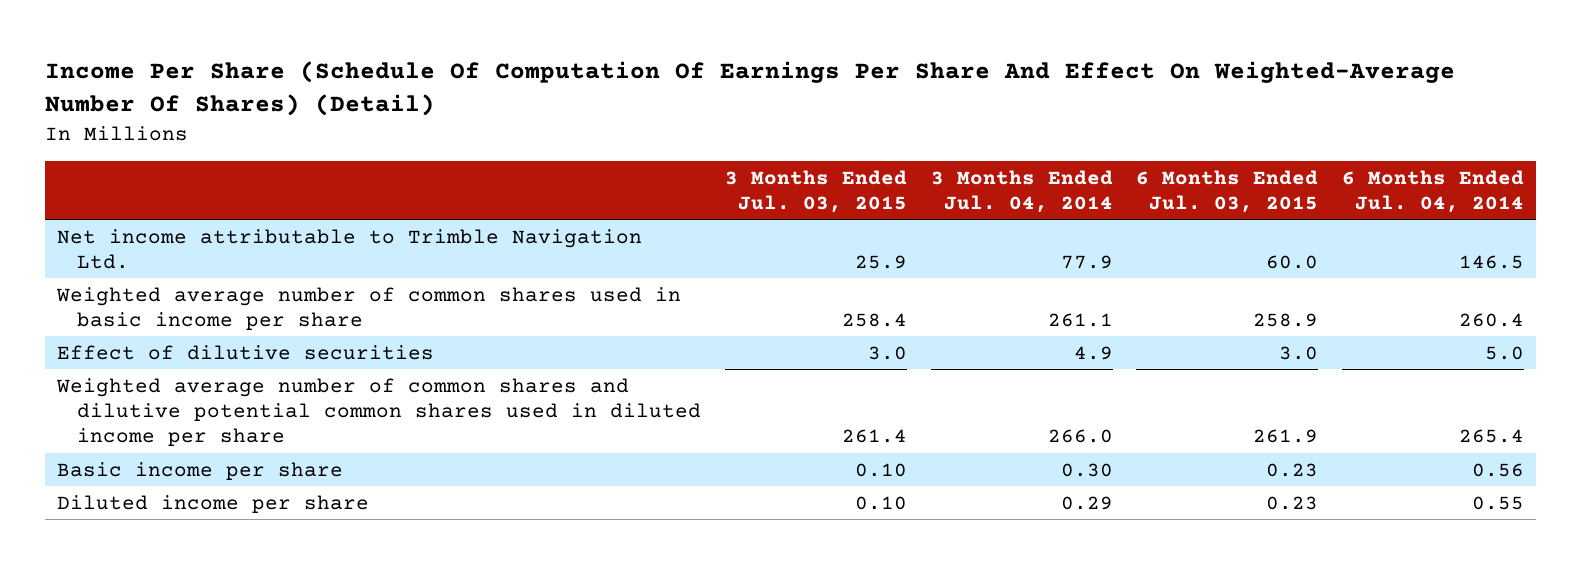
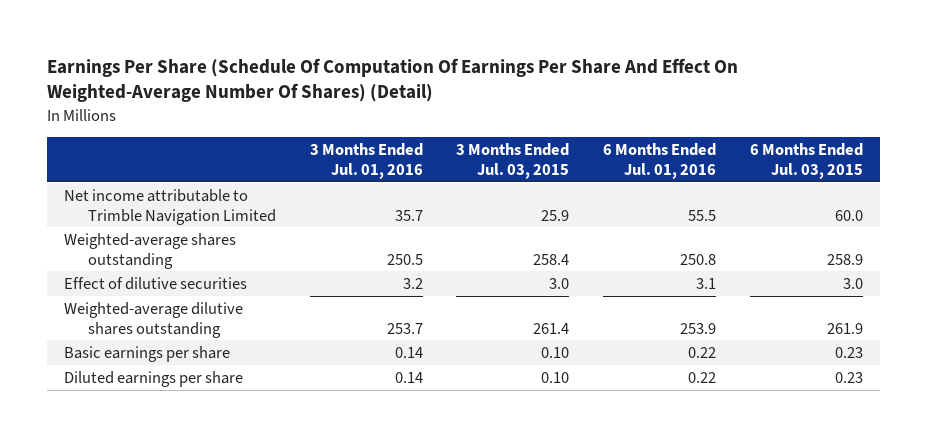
- Income Per Share (Schedule Of Computation Of Earnings Per Share And Effect On Weighted-Average Number Of Shares) (Detail)
+ Earnings Per Share (Schedule Of Computation Of Earnings Per Share And Effect On Weighted-Average Number Of Shares) (Detail)
- | 3 Months Ended Jul. 03, 2015 | 3 Months Ended Jul. 04, 2014 | 6 Months Ended Jul. 03, 2015 | 6 Months Ended Jul. 04, 2014
+ | 3 Months Ended Jul. 01, 2016 | 3 Months Ended Jul. 03, 2015 | 6 Months Ended Jul. 01, 2016 | 6 Months Ended Jul. 03, 2015
- Net income attributable to Trimble Navigation Ltd. | 25.9 | 77.9 | 60.0 | 146.5
- Weighted average number of common shares used in basic income per share | 258.4 | 261.1 | 258.9 | 260.4
+ Net income attributable to Trimble Navigation Limited | 35.7 | 25.9 | 55.5 | 60.0
+ Weighted-average shares outstanding | 250.5 | 258.4 | 250.8 | 258.9
- Weighted average number of common shares and dilutive potential common shares used in diluted income per share | 261.4 | 266.0 | 261.9 | 265.4
- Basic income per share | 0.10 | 0.30 | 0.23 | 0.56
- Diluted income per share | 0.10 | 0.29 | 0.23 | 0.55
+ Weighted-average dilutive shares outstanding | 253.7 | 261.4 | 253.9 | 261.9
+ Basic earnings per share | 0.14 | 0.10 | 0.22 | 0.23
+ Diluted earnings per share | 0.14 | 0.10 | 0.22 | 0.23

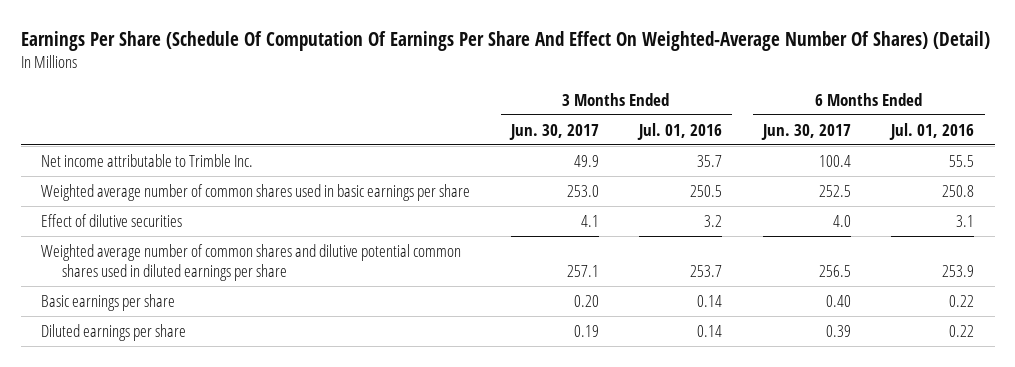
- | 3 Months Ended Jul. 01, 2016 | 3 Months Ended Jul. 03, 2015 | 6 Months Ended Jul. 01, 2016 | 6 Months Ended Jul. 03, 2015
+ | 3 Months Ended Jun. 30, 2017 | 3 Months Ended Jul. 01, 2016 | 6 Months Ended Jun. 30, 2017 | 6 Months Ended Jul. 01, 2016
- Net income attributable to Trimble Navigation Limited | 35.7 | 25.9 | 55.5 | 60.0
- Weighted-average shares outstanding | 250.5 | 258.4 | 250.8 | 258.9
+ Net income attributable to Trimble Inc. | 49.9 | 35.7 | 100.4 | 55.5
+ Weighted average number of common shares used in basic earnings per share | 253.0 | 250.5 | 252.5 | 250.8
- Weighted-average dilutive shares outstanding | 253.7 | 261.4 | 253.9 | 261.9
+ Weighted average number of common shares and dilutive potential common shares used in diluted earnings per share | 257.1 | 253.7 | 256.5 | 253.9

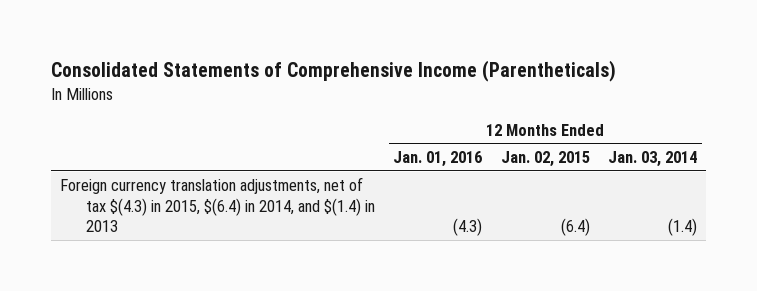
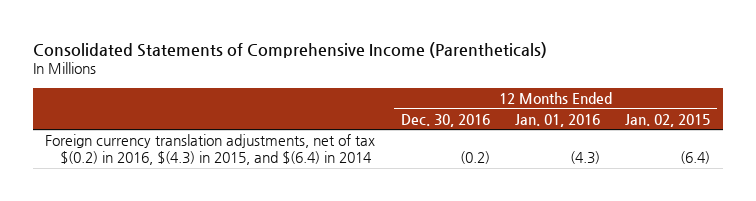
- | 12 Months Ended Jan. 01, 2016 | 12 Months Ended Jan. 02, 2015 | 12 Months Ended Jan. 03, 2014
+ | 12 Months Ended Dec. 30, 2016 | 12 Months Ended Jan. 01, 2016 | 12 Months Ended Jan. 02, 2015
- Foreign currency translation adjustments, net of tax $(4.3) in 2015, $(6.4) in 2014, and $(1.4) in 2013 | (4.3) | (6.4) | (1.4)
+ Foreign currency translation adjustments, net of tax $(0.2) in 2016, $(4.3) in 2015, and $(6.4) in 2014 | (0.2) | (4.3) | (6.4)

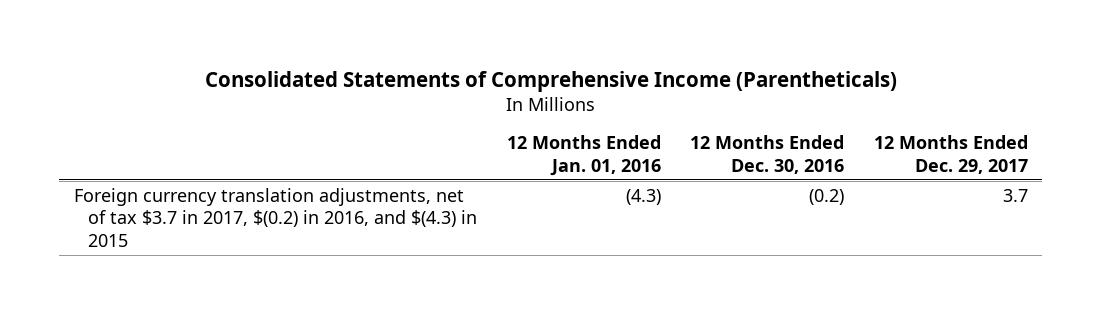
- | 12 Months Ended Dec. 30, 2016 | 12 Months Ended Jan. 01, 2016 | 12 Months Ended Jan. 02, 2015
+ | 12 Months Ended Jan. 01, 2016 | 12 Months Ended Dec. 30, 2016 | 12 Months Ended Dec. 29, 2017
- Foreign currency translation adjustments, net of tax $(0.2) in 2016, $(4.3) in 2015, and $(6.4) in 2014 | (0.2) | (4.3) | (6.4)
+ Foreign currency translation adjustments, net of tax $3.7 in 2017, $(0.2) in 2016, and $(4.3) in 2015 | (4.3) | (0.2) | 3.7

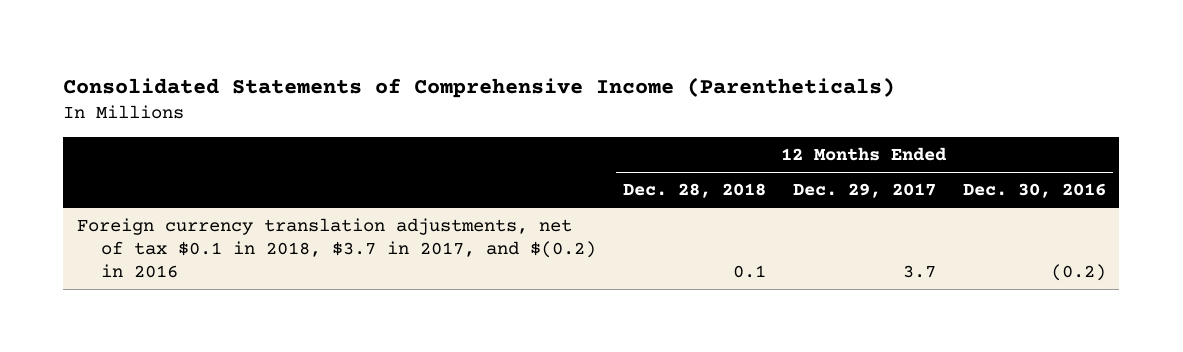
- | 12 Months Ended Jan. 01, 2016 | 12 Months Ended Dec. 30, 2016 | 12 Months Ended Dec. 29, 2017
+ | 12 Months Ended Dec. 28, 2018 | 12 Months Ended Dec. 29, 2017 | 12 Months Ended Dec. 30, 2016
- Foreign currency translation adjustments, net of tax $3.7 in 2017, $(0.2) in 2016, and $(4.3) in 2015 | (4.3) | (0.2) | 3.7
+ Foreign currency translation adjustments, net of tax $0.1 in 2018, $3.7 in 2017, and $(0.2) in 2016 | 0.1 | 3.7 | (0.2)

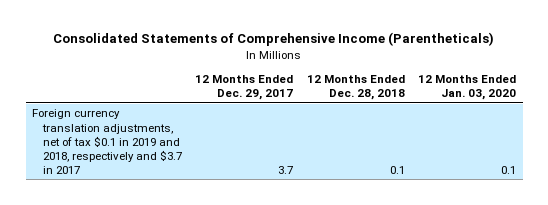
- | 12 Months Ended Dec. 28, 2018 | 12 Months Ended Dec. 29, 2017 | 12 Months Ended Dec. 30, 2016
+ | 12 Months Ended Dec. 29, 2017 | 12 Months Ended Dec. 28, 2018 | 12 Months Ended Jan. 03, 2020
- Foreign currency translation adjustments, net of tax $0.1 in 2018, $3.7 in 2017, and $(0.2) in 2016 | 0.1 | 3.7 | (0.2)
+ Foreign currency translation adjustments, net of tax $0.1 in 2019 and 2018, respectively and $3.7 in 2017 | 3.7 | 0.1 | 0.1

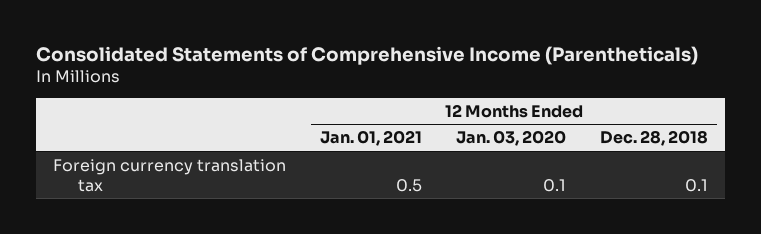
- | 12 Months Ended Dec. 29, 2017 | 12 Months Ended Dec. 28, 2018 | 12 Months Ended Jan. 03, 2020
+ | 12 Months Ended Jan. 01, 2021 | 12 Months Ended Jan. 03, 2020 | 12 Months Ended Dec. 28, 2018
- Foreign currency translation adjustments, net of tax $0.1 in 2019 and 2018, respectively and $3.7 in 2017 | 3.7 | 0.1 | 0.1
+ Foreign currency translation tax | 0.5 | 0.1 | 0.1

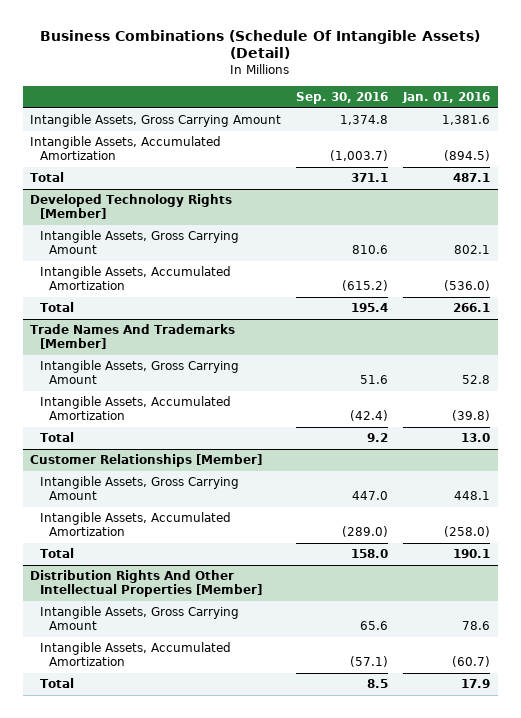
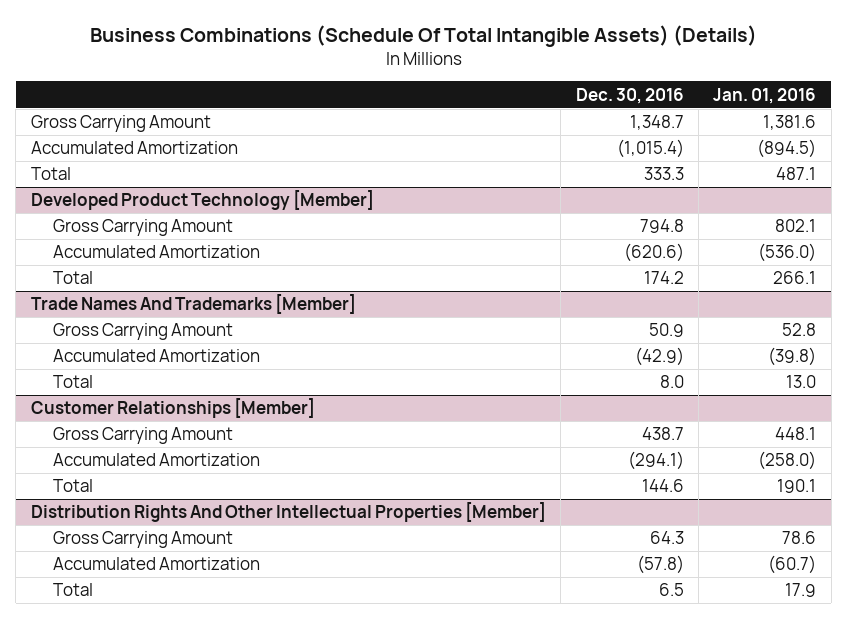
- Business Combinations (Schedule Of Intangible Assets) (Detail)
+ Business Combinations (Schedule Of Total Intangible Assets) (Details)
- | Sep. 30, 2016 | Jan. 01, 2016
+ | Dec. 30, 2016 | Jan. 01, 2016
- Intangible Assets, Gross Carrying Amount | 1,374.8 | 1,381.6
- Intangible Assets, Accumulated Amortization | (1,003.7) | (894.5)
+ Gross Carrying Amount | 1,348.7 | 1,381.6
+ Accumulated Amortization | (1,015.4) | (894.5)
- Developed Technology Rights [Member]
- Intangible Assets, Gross Carrying Amount | 810.6 | 802.1
- Intangible Assets, Accumulated Amortization | (615.2) | (536.0)
+ Developed Product Technology [Member]
+ Gross Carrying Amount | 794.8 | 802.1
+ Accumulated Amortization | (620.6) | (536.0)
@ Trade Names And Trademarks [Member]
- Intangible Assets, Gross Carrying Amount | 51.6 | 52.8
- Intangible Assets, Accumulated Amortization | (42.4) | (39.8)
+ Gross Carrying Amount | 50.9 | 52.8
+ Accumulated Amortization | (42.9) | (39.8)
@ Customer Relationships [Member]
- Intangible Assets, Gross Carrying Amount | 447.0 | 448.1
- Intangible Assets, Accumulated Amortization | (289.0) | (258.0)
+ Gross Carrying Amount | 438.7 | 448.1
+ Accumulated Amortization | (294.1) | (258.0)
@ Distribution Rights And Other Intellectual Properties [Member]
- Intangible Assets, Gross Carrying Amount | 65.6 | 78.6
- Intangible Assets, Accumulated Amortization | (57.1) | (60.7)
+ Gross Carrying Amount | 64.3 | 78.6
+ Accumulated Amortization | (57.8) | (60.7)

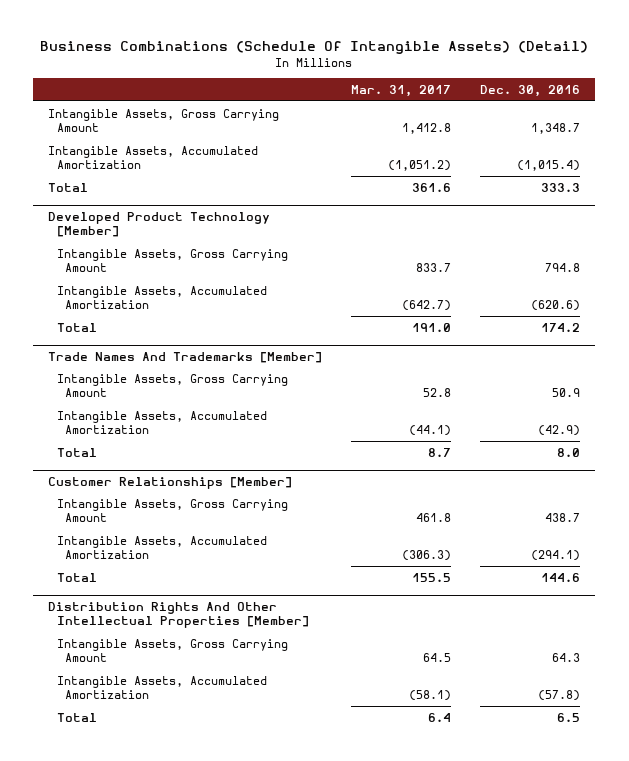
- Business Combinations (Schedule Of Total Intangible Assets) (Details)
+ Business Combinations (Schedule Of Intangible Assets) (Detail)
- | Dec. 30, 2016 | Jan. 01, 2016
+ | Mar. 31, 2017 | Dec. 30, 2016
- Gross Carrying Amount | 1,348.7 | 1,381.6
- Accumulated Amortization | (1,015.4) | (894.5)
+ Intangible Assets, Gross Carrying Amount | 1,412.8 | 1,348.7
+ Intangible Assets, Accumulated Amortization | (1,051.2) | (1,015.4)
@ Developed Product Technology [Member]
- Gross Carrying Amount | 794.8 | 802.1
- Accumulated Amortization | (620.6) | (536.0)
+ Intangible Assets, Gross Carrying Amount | 833.7 | 794.8
+ Intangible Assets, Accumulated Amortization | (642.7) | (620.6)
@ Trade Names And Trademarks [Member]
- Gross Carrying Amount | 50.9 | 52.8
- Accumulated Amortization | (42.9) | (39.8)
+ Intangible Assets, Gross Carrying Amount | 52.8 | 50.9
+ Intangible Assets, Accumulated Amortization | (44.1) | (42.9)
@ Customer Relationships [Member]
- Gross Carrying Amount | 438.7 | 448.1
- Accumulated Amortization | (294.1) | (258.0)
+ Intangible Assets, Gross Carrying Amount | 461.8 | 438.7
+ Intangible Assets, Accumulated Amortization | (306.3) | (294.1)
@ Distribution Rights And Other Intellectual Properties [Member]
- Gross Carrying Amount | 64.3 | 78.6
- Accumulated Amortization | (57.8) | (60.7)
+ Intangible Assets, Gross Carrying Amount | 64.5 | 64.3
+ Intangible Assets, Accumulated Amortization | (58.1) | (57.8)

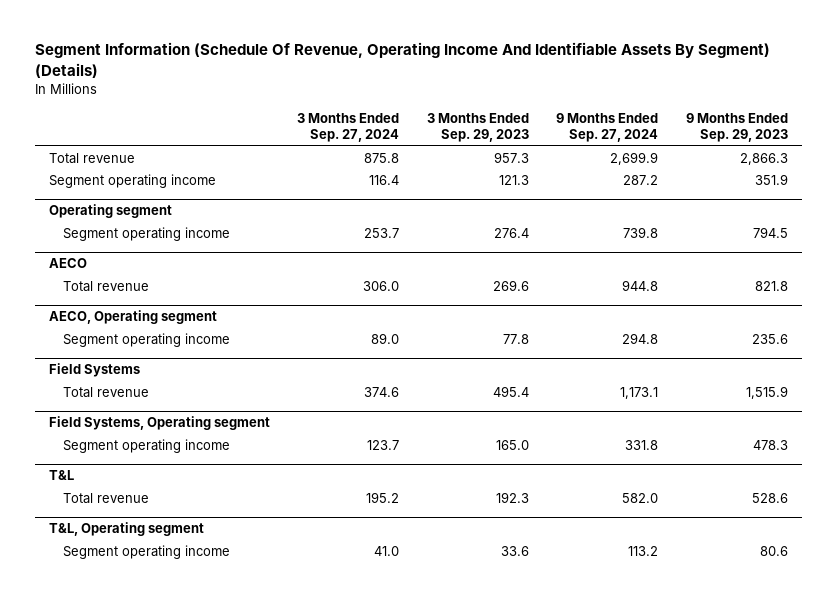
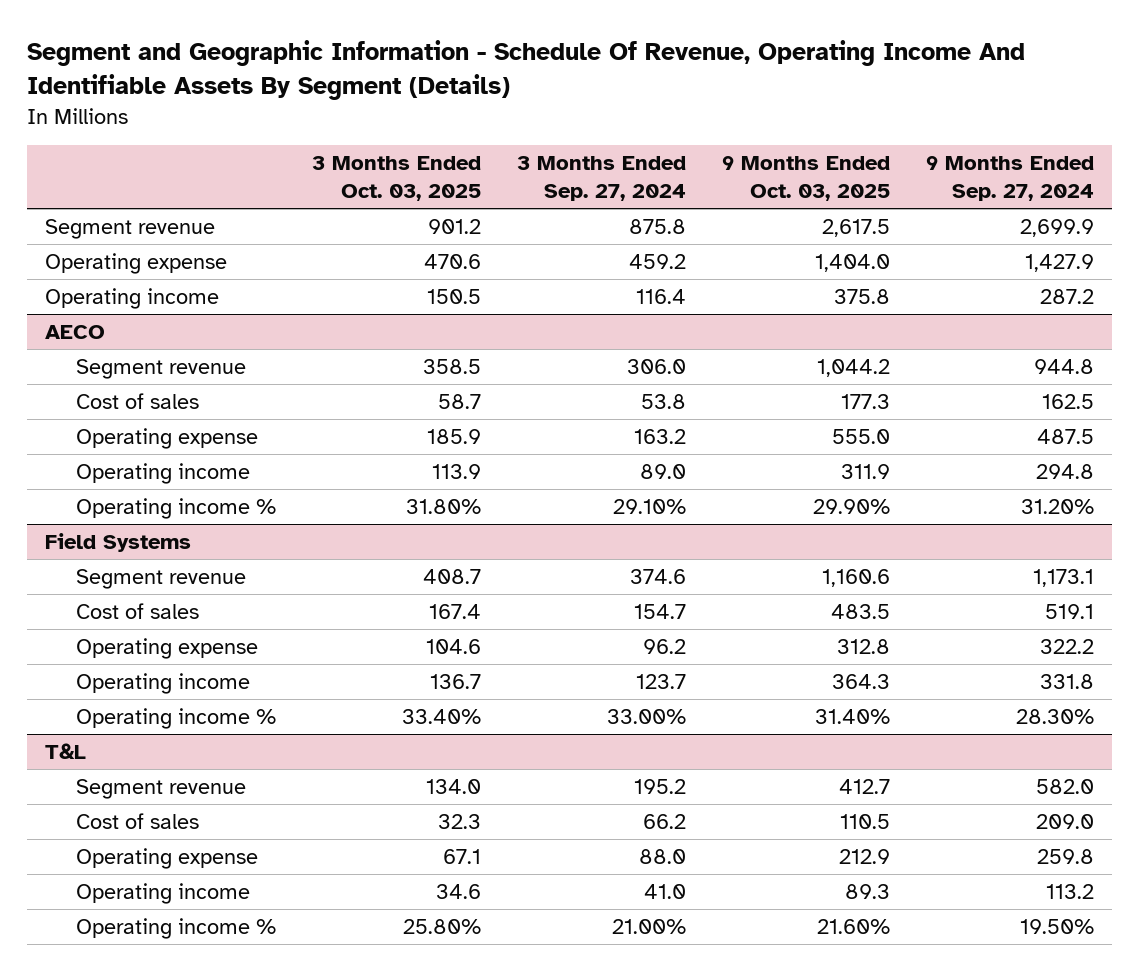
- Segment Information (Schedule Of Revenue, Operating Income And Identifiable Assets By Segment) (Details)
+ Segment and Geographic Information - Schedule Of Revenue, Operating Income And Identifiable Assets By Segment (Details)
- | 3 Months Ended Sep. 27, 2024 | 3 Months Ended Sep. 29, 2023 | 9 Months Ended Sep. 27, 2024 | 9 Months Ended Sep. 29, 2023
+ | 3 Months Ended Oct. 03, 2025 | 3 Months Ended Sep. 27, 2024 | 9 Months Ended Oct. 03, 2025 | 9 Months Ended Sep. 27, 2024
- Total revenue | 875.8 | 957.3 | 2,699.9 | 2,866.3
- Segment operating income | 116.4 | 121.3 | 287.2 | 351.9
- Operating segment
- Segment operating income | 253.7 | 276.4 | 739.8 | 794.5
+ Segment revenue | 901.2 | 875.8 | 2,617.5 | 2,699.9
+ Operating expense | 470.6 | 459.2 | 1,404.0 | 1,427.9
+ Operating income | 150.5 | 116.4 | 375.8 | 287.2
@ AECO
- Total revenue | 306.0 | 269.6 | 944.8 | 821.8
- AECO, Operating segment
- Segment operating income | 89.0 | 77.8 | 294.8 | 235.6
@ AECO
+ Segment revenue | 358.5 | 306.0 | 1,044.2 | 944.8
+ Cost of sales | 58.7 | 53.8 | 177.3 | 162.5
+ Operating expense | 185.9 | 163.2 | 555.0 | 487.5
+ Operating income | 113.9 | 89.0 | 311.9 | 294.8
+ Operating income % | 31.80% | 29.10% | 29.90% | 31.20%
@ Field Systems
- Total revenue | 374.6 | 495.4 | 1,173.1 | 1,515.9
- Field Systems, Operating segment
- Segment operating income | 123.7 | 165.0 | 331.8 | 478.3
@ Field Systems
+ Segment revenue | 408.7 | 374.6 | 1,160.6 | 1,173.1
+ Cost of sales | 167.4 | 154.7 | 483.5 | 519.1
+ Operating expense | 104.6 | 96.2 | 312.8 | 322.2
+ Operating income | 136.7 | 123.7 | 364.3 | 331.8
+ Operating income % | 33.40% | 33.00% | 31.40% | 28.30%
@ T&L
- Total revenue | 195.2 | 192.3 | 582.0 | 528.6
- T&L, Operating segment
- Segment operating income | 41.0 | 33.6 | 113.2 | 80.6
@ T&L
+ Segment revenue | 134.0 | 195.2 | 412.7 | 582.0
+ Cost of sales | 32.3 | 66.2 | 110.5 | 209.0
+ Operating expense | 67.1 | 88.0 | 212.9 | 259.8
+ Operating income | 34.6 | 41.0 | 89.3 | 113.2
+ Operating income % | 25.80% | 21.00% | 21.60% | 19.50%

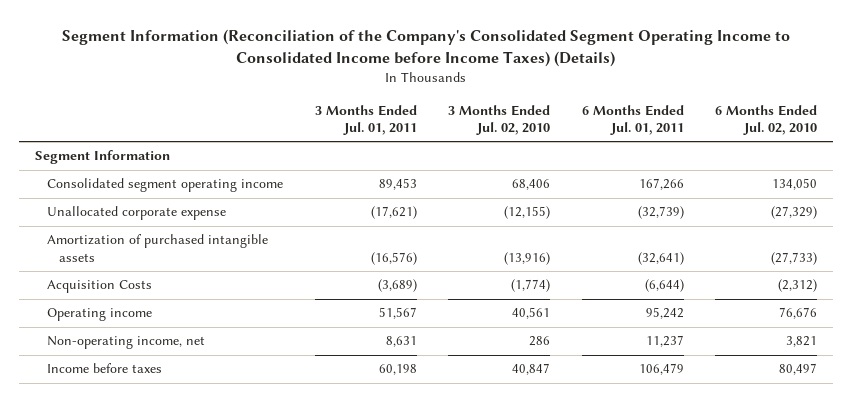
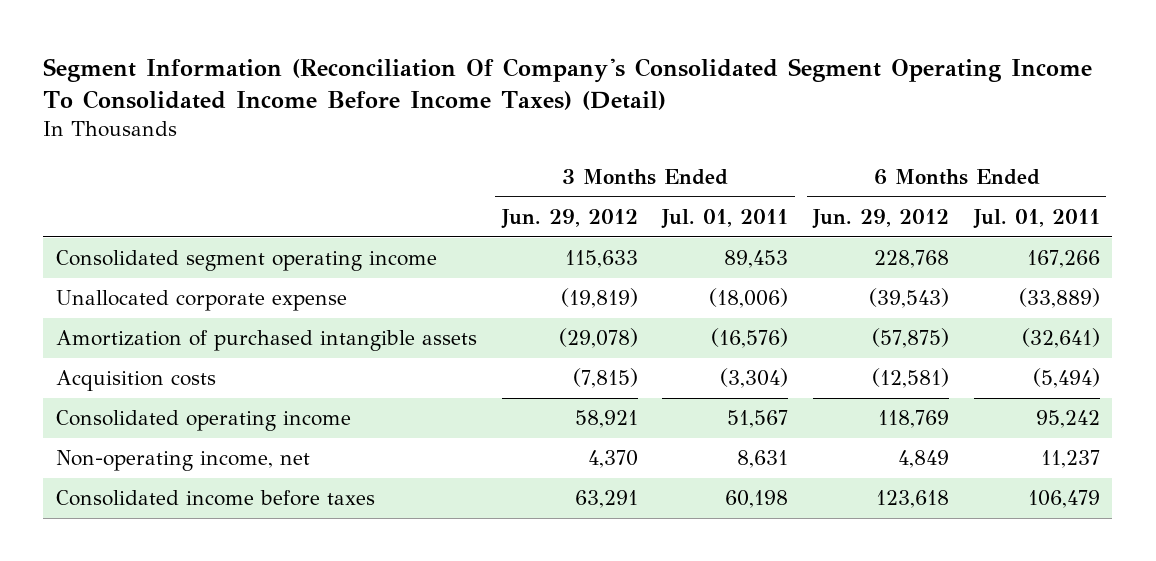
- Segment Information (Reconciliation of the Company's Consolidated Segment Operating Income to Consolidated Income before Income Taxes) (Details)
+ Segment Information (Reconciliation Of Company's Consolidated Segment Operating Income To Consolidated Income Before Income Taxes) (Detail)
- | 3 Months Ended Jul. 01, 2011 | 3 Months Ended Jul. 02, 2010 | 6 Months Ended Jul. 01, 2011 | 6 Months Ended Jul. 02, 2010
+ | 3 Months Ended Jun. 29, 2012 | 3 Months Ended Jul. 01, 2011 | 6 Months Ended Jun. 29, 2012 | 6 Months Ended Jul. 01, 2011
- Segment Information
- Unallocated corporate expense | (17,621) | (12,155) | (32,739) | (27,329)
+ Unallocated corporate expense | (19,819) | (18,006) | (39,543) | (33,889)
- Acquisition Costs | (3,689) | (1,774) | (6,644) | (2,312)
- Operating income | 51,567 | 40,561 | 95,242 | 76,676
+ Acquisition costs | (7,815) | (3,304) | (12,581) | (5,494)
+ Consolidated operating income | 58,921 | 51,567 | 118,769 | 95,242
- Income before taxes | 60,198 | 40,847 | 106,479 | 80,497
+ Consolidated income before taxes | 63,291 | 60,198 | 123,618 | 106,479

